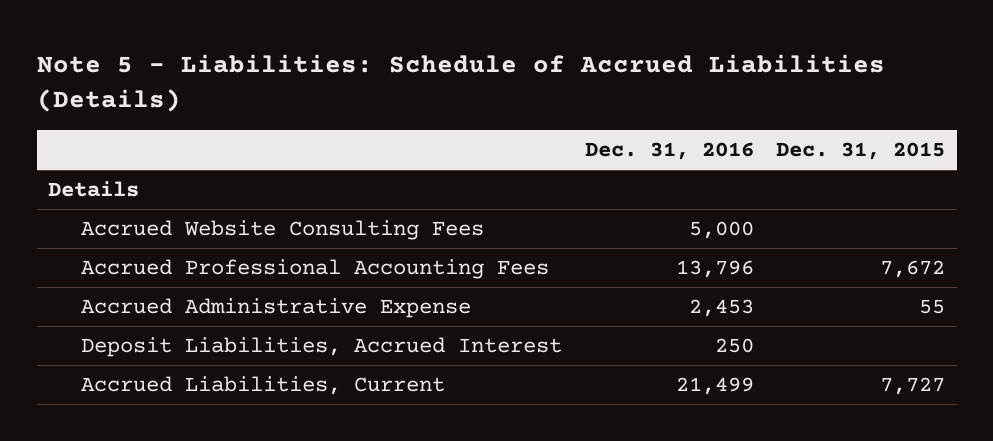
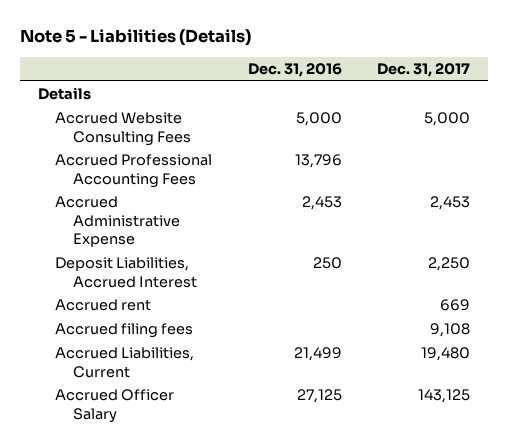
- Note 5 - Liabilities: Schedule of Accrued Liabilities (Details)
+ Note 5 - Liabilities (Details)
- | Dec. 31, 2016 | Dec. 31, 2015
+ | Dec. 31, 2016 | Dec. 31, 2017
+ Accrued rent | | 669
+ Accrued filing fees | | 9,108
+ Accrued Officer Salary | 27,125 | 143,125

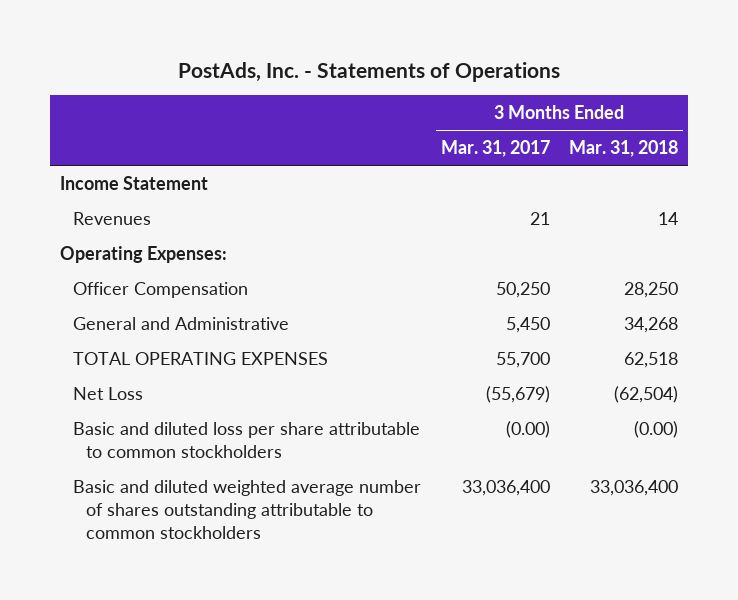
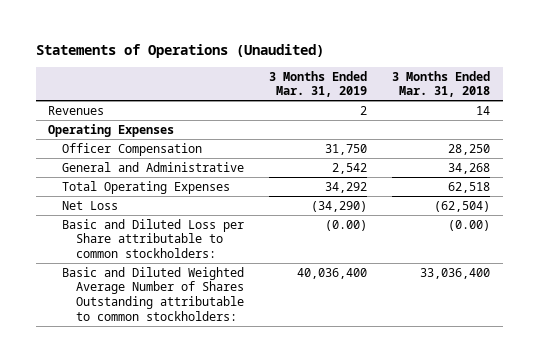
- PostAds, Inc. - Statements of Operations
+ Statements of Operations (Unaudited)
- | 3 Months Ended Mar. 31, 2017 | 3 Months Ended Mar. 31, 2018
+ | 3 Months Ended Mar. 31, 2019 | 3 Months Ended Mar. 31, 2018
- Income Statement
- Operating Expenses:
+ Operating Expenses
- TOTAL OPERATING EXPENSES | 55,700 | 62,518
+ Total Operating Expenses | 34,292 | 62,518
- Basic and diluted loss per share attributable to common stockholders | (0.00) | (0.00)
- Basic and diluted weighted average number of shares outstanding attributable to common stockholders | 33,036,400 | 33,036,400
+ Basic and Diluted Loss per Share attributable to common stockholders: | (0.00) | (0.00)
+ Basic and Diluted Weighted Average Number of Shares Outstanding attributable to common stockholders: | 40,036,400 | 33,036,400

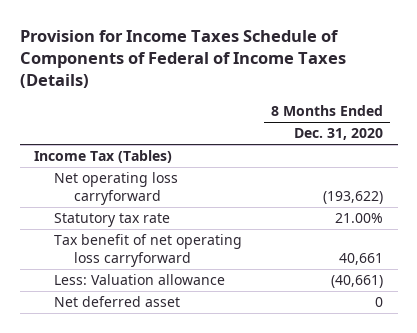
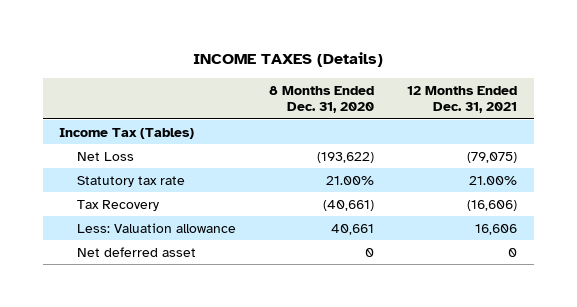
- Provision for Income Taxes Schedule of Components of Federal of Income Taxes (Details)
+ INCOME TAXES (Details)
- | 8 Months Ended Dec. 31, 2020
+ | 8 Months Ended Dec. 31, 2020 | 12 Months Ended Dec. 31, 2021
- Net operating loss carryforward | (193,622)
+ Net Loss | (193,622) | (79,075)
- Tax benefit of net operating loss carryforward | 40,661
- Less: Valuation allowance | (40,661)
+ Tax Recovery | (40,661) | (16,606)
+ Less: Valuation allowance | 40,661 | 16,606

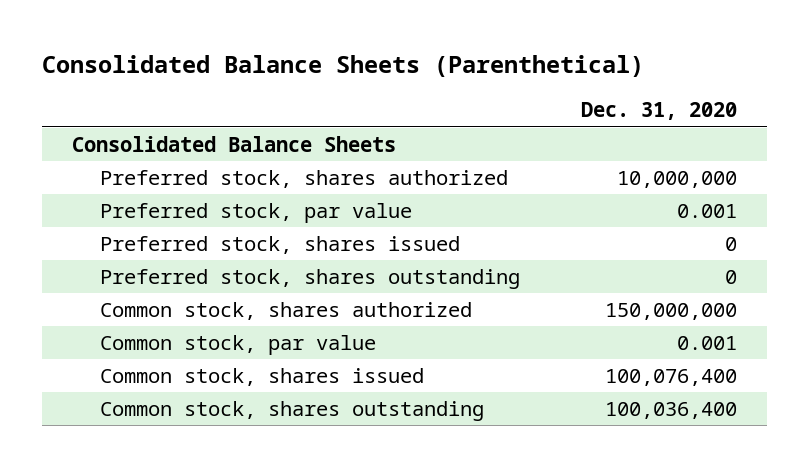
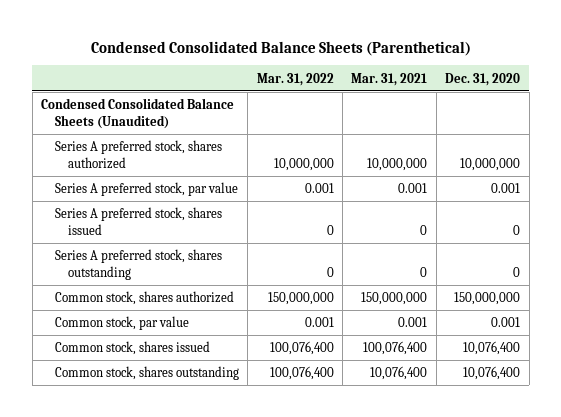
- Consolidated Balance Sheets (Parenthetical)
+ Condensed Consolidated Balance Sheets (Parenthetical)
- | Dec. 31, 2020
+ | Mar. 31, 2022 | Mar. 31, 2021 | Dec. 31, 2020
- Consolidated Balance Sheets
- Preferred stock, shares authorized | 10,000,000
- Preferred stock, par value | 0.001
- Preferred stock, shares issued | 0
- Preferred stock, shares outstanding | 0
+ Condensed Consolidated Balance Sheets (Unaudited)
+ Series A preferred stock, shares authorized | 10,000,000 | 10,000,000 | 10,000,000
+ Series A preferred stock, par value | 0.001 | 0.001 | 0.001
+ Series A preferred stock, shares issued | 0 | 0 | 0
+ Series A preferred stock, shares outstanding | 0 | 0 | 0
- Common stock, shares issued | 100,076,400
- Common stock, shares outstanding | 100,036,400
+ Common stock, shares issued | 100,076,400 | 100,076,400 | 10,076,400
+ Common stock, shares outstanding | 100,076,400 | 10,076,400 | 10,076,400

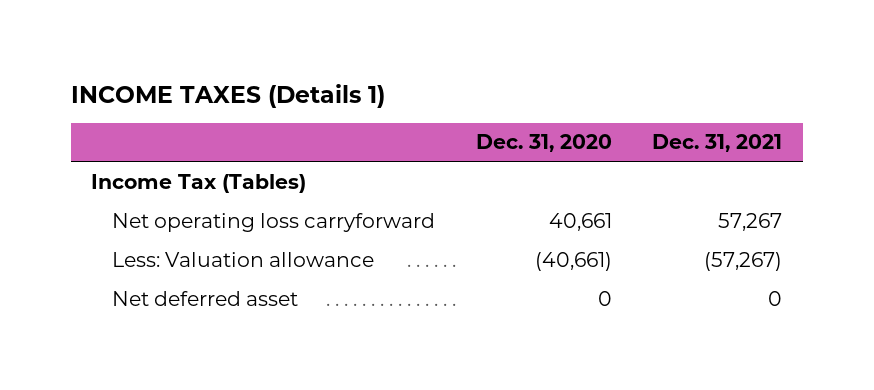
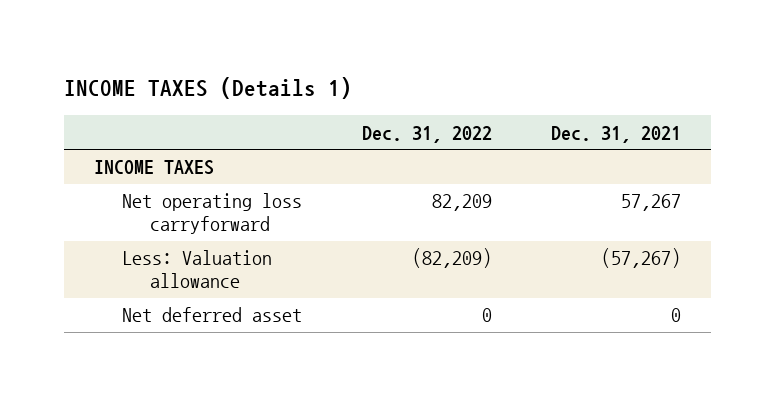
- | Dec. 31, 2020 | Dec. 31, 2021
+ | Dec. 31, 2022 | Dec. 31, 2021
- Income Tax (Tables)
+ INCOME TAXES

